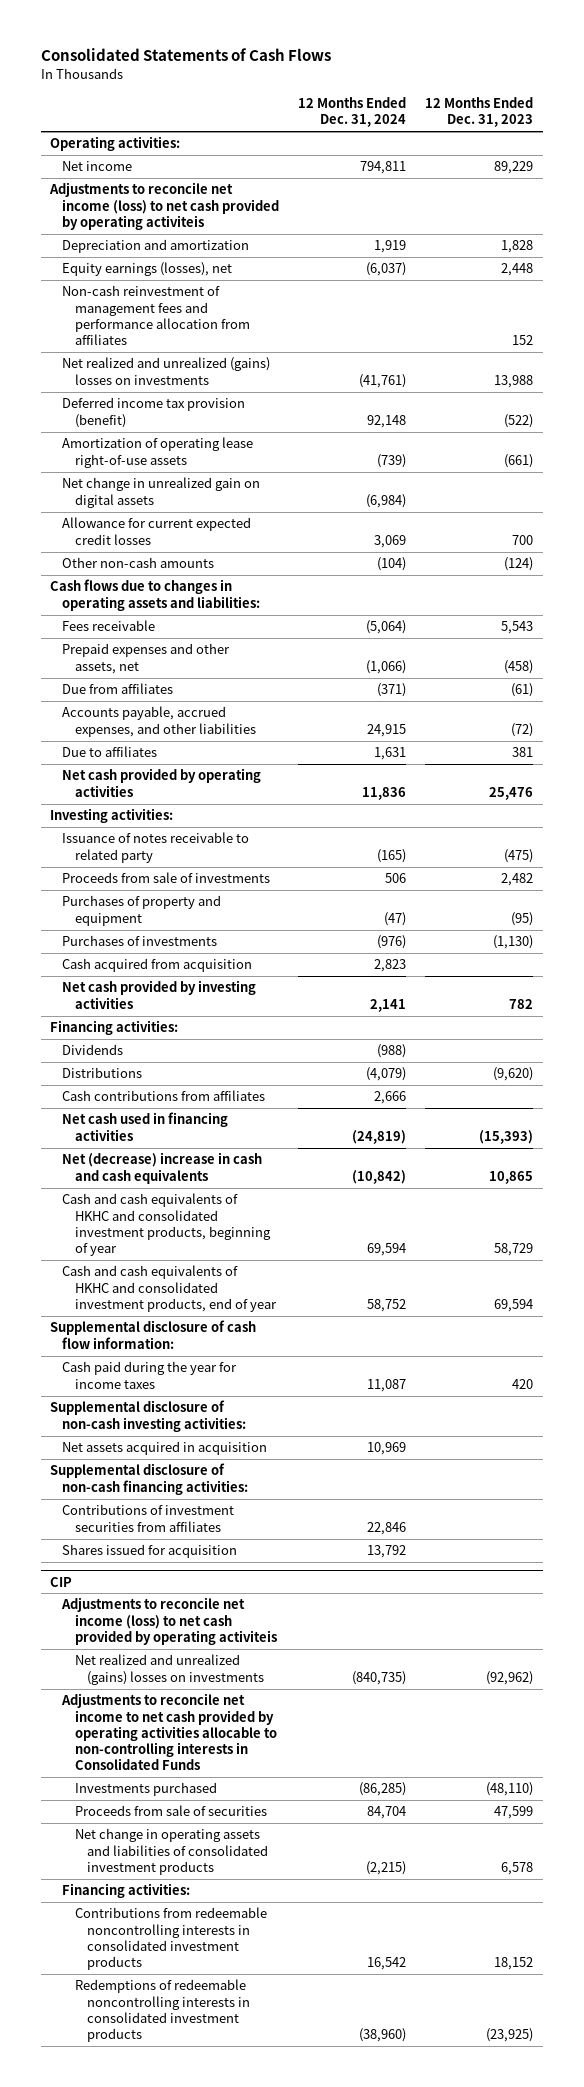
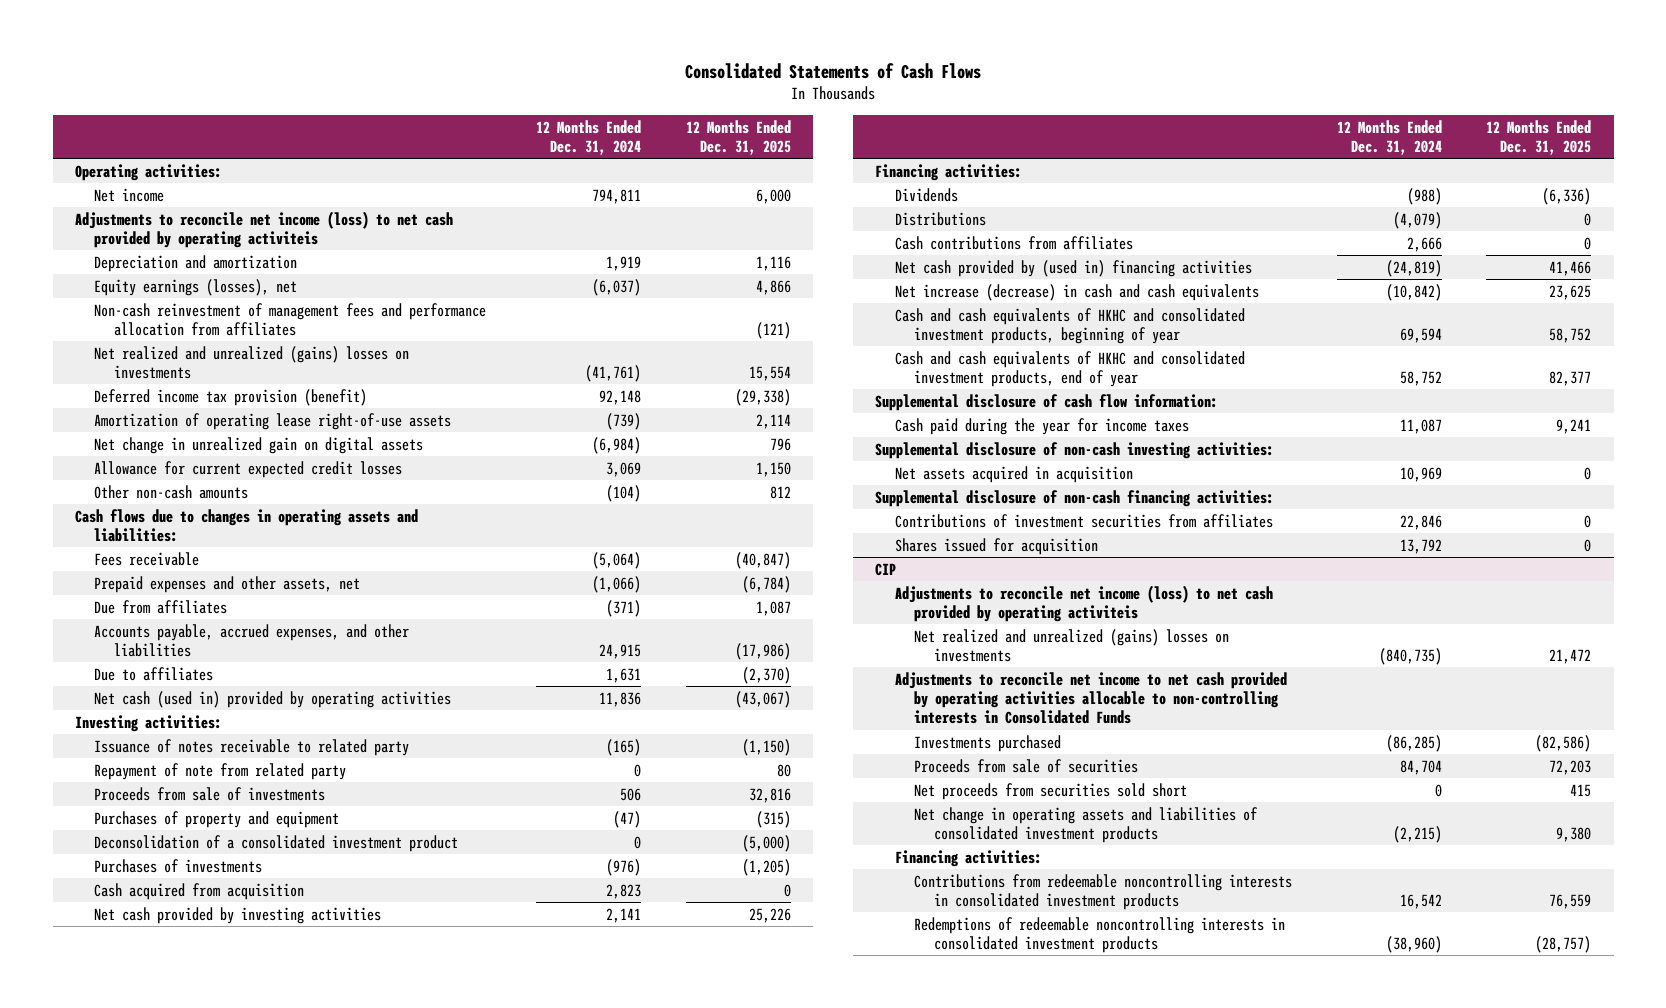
- | 12 Months Ended Dec. 31, 2024 | 12 Months Ended Dec. 31, 2023
+ | 12 Months Ended Dec. 31, 2024 | 12 Months Ended Dec. 31, 2025
- Net cash provided by operating activities | 11,836 | 25,476
+ Net cash (used in) provided by operating activities | 11,836 | (43,067)
+ Repayment of note from related party | 0 | 80
+ Deconsolidation of a consolidated investment product | 0 | (5,000)
- Net cash used in financing activities | (24,819) | (15,393)
- Net (decrease) increase in cash and cash equivalents | (10,842) | 10,865
+ Net cash provided by (used in) financing activities | (24,819) | 41,466
+ Net increase (decrease) in cash and cash equivalents | (10,842) | 23,625
@ CIP
+ Net proceeds from securities sold short | 0 | 415

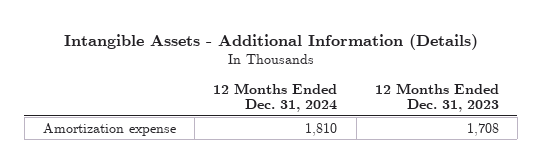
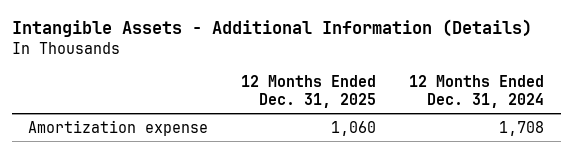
- | 12 Months Ended Dec. 31, 2024 | 12 Months Ended Dec. 31, 2023
+ | 12 Months Ended Dec. 31, 2025 | 12 Months Ended Dec. 31, 2024
- Amortization expense | 1,810 | 1,708
+ Amortization expense | 1,060 | 1,708

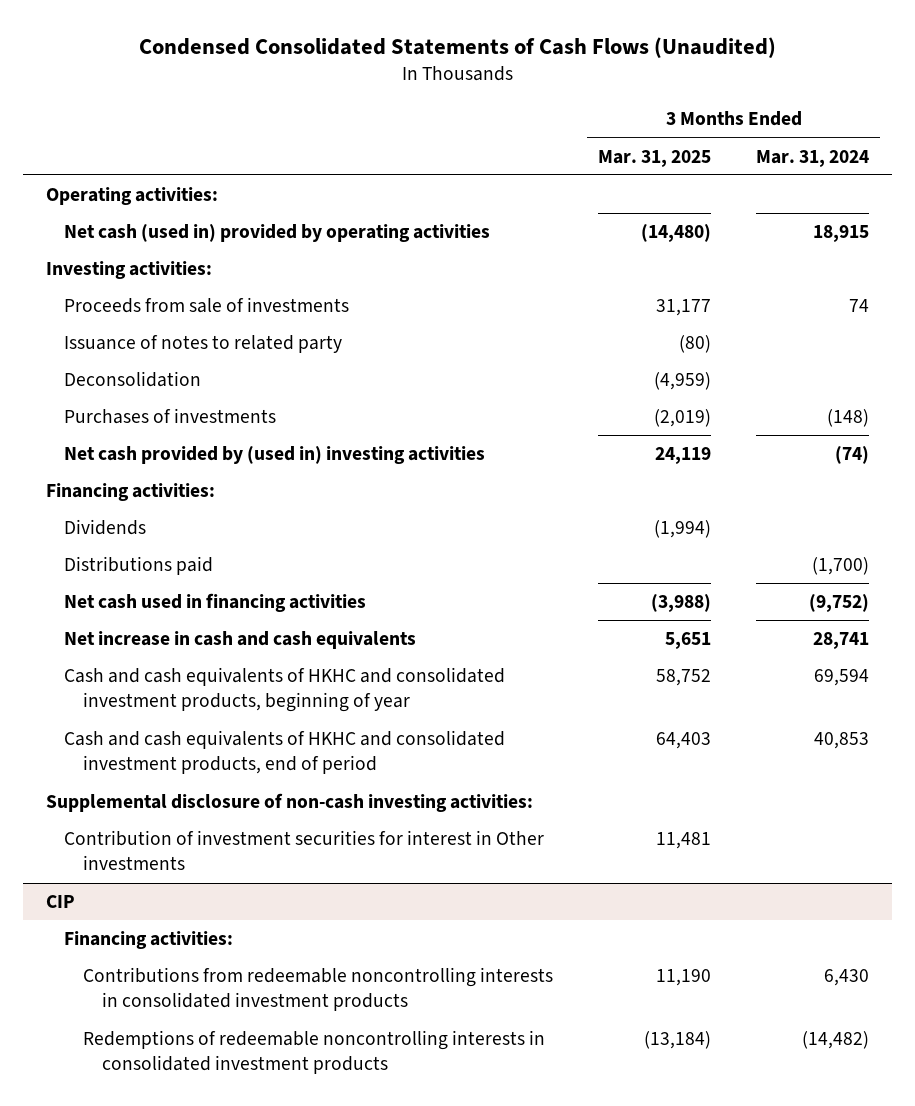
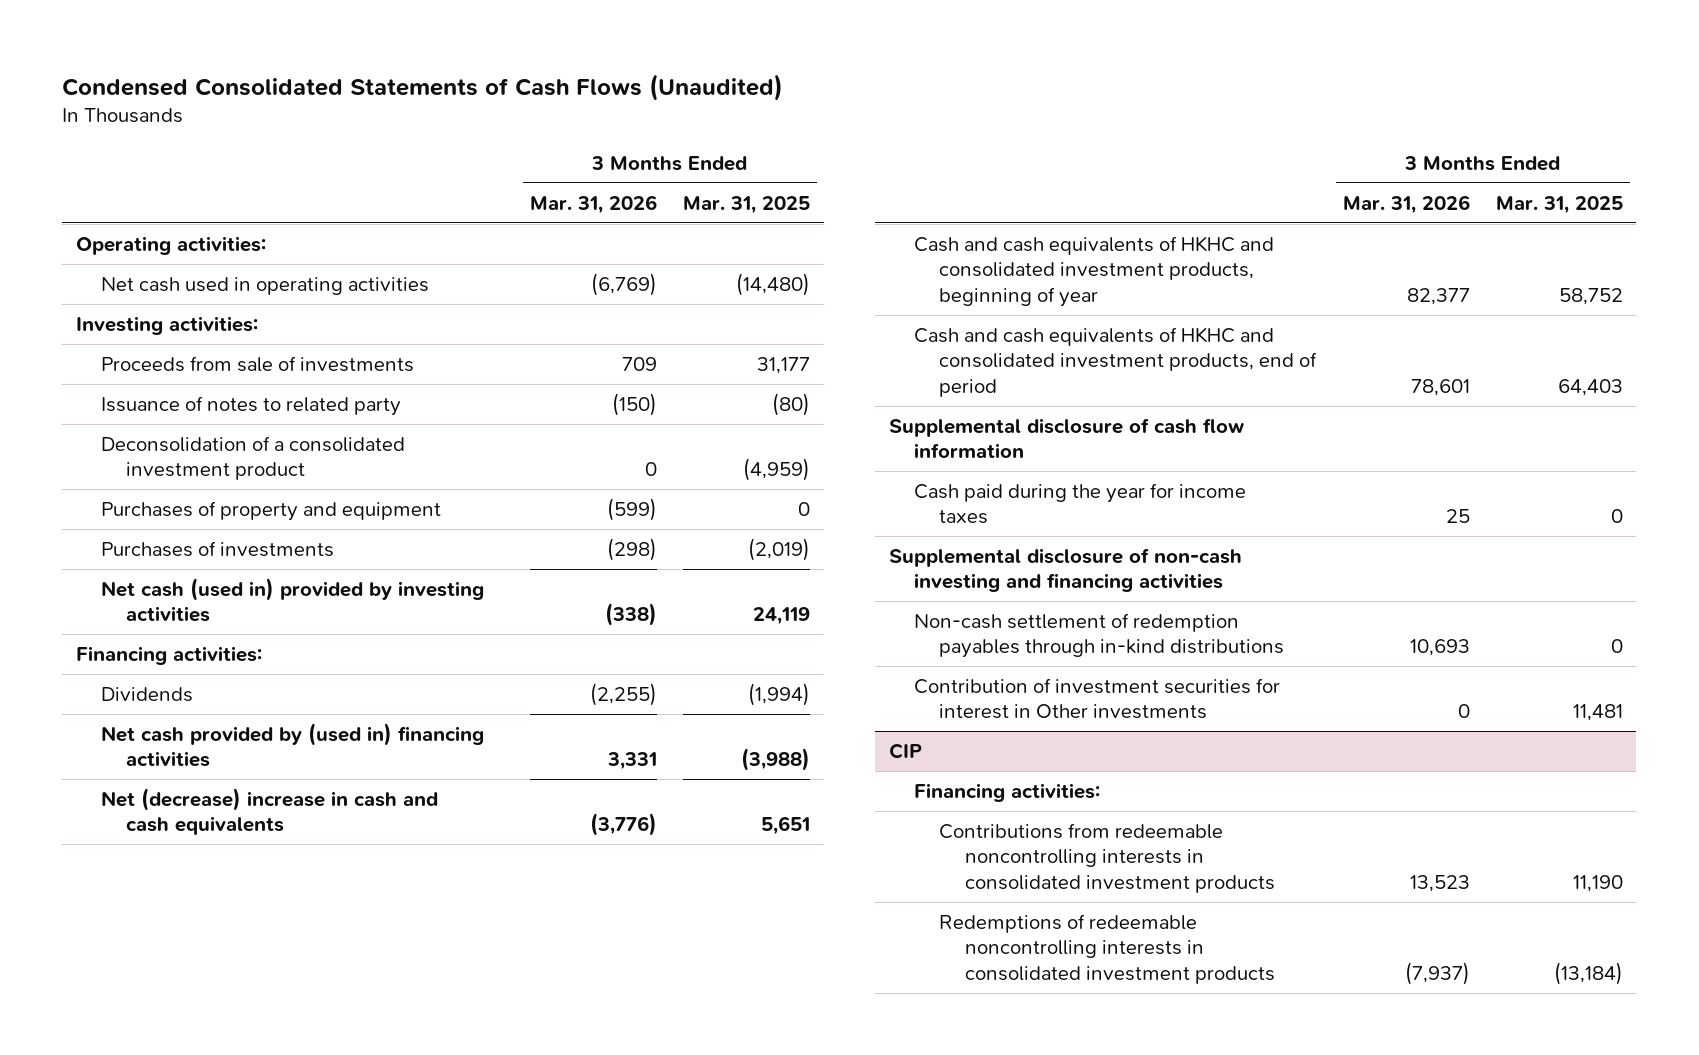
- | 3 Months Ended Mar. 31, 2025 | 3 Months Ended Mar. 31, 2024
+ | 3 Months Ended Mar. 31, 2026 | 3 Months Ended Mar. 31, 2025
- Net cash (used in) provided by operating activities | (14,480) | 18,915
+ Net cash used in operating activities | (6,769) | (14,480)
- Deconsolidation | (4,959) |
+ Deconsolidation of a consolidated investment product | 0 | (4,959)
+ Purchases of property and equipment | (599) | 0
- Net cash provided by (used in) investing activities | 24,119 | (74)
+ Net cash (used in) provided by investing activities | (338) | 24,119
- Distributions paid | | (1,700)
- Net cash used in financing activities | (3,988) | (9,752)
- Net increase in cash and cash equivalents | 5,651 | 28,741
+ Net cash provided by (used in) financing activities | 3,331 | (3,988)
+ Net (decrease) increase in cash and cash equivalents | (3,776) | 5,651
- Supplemental disclosure of non-cash investing activities:
+ Supplemental disclosure of cash flow information
+ Cash paid during the year for income taxes | 25 | 0
+ Supplemental disclosure of non-cash investing and financing activities
+ Non-cash settlement of redemption payables through in-kind distributions | 10,693 | 0

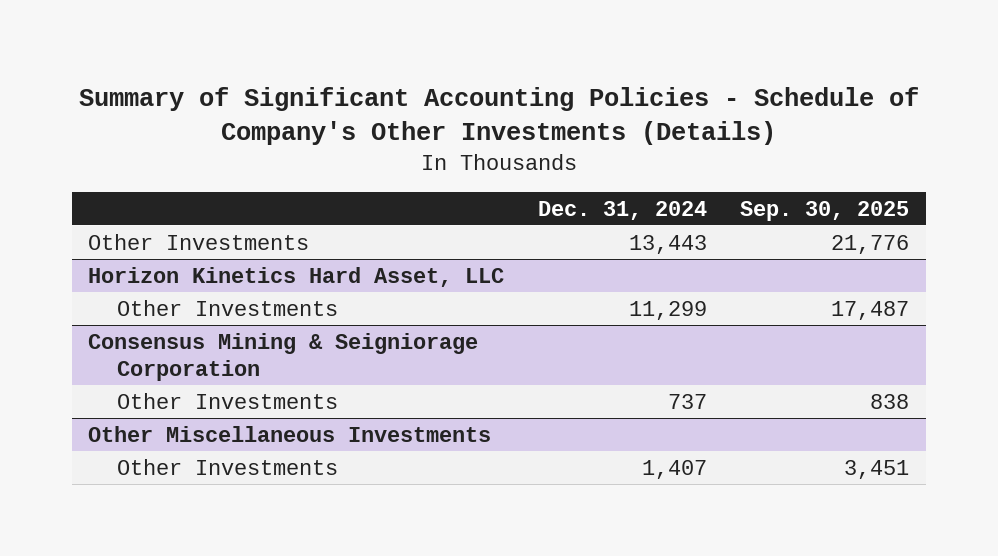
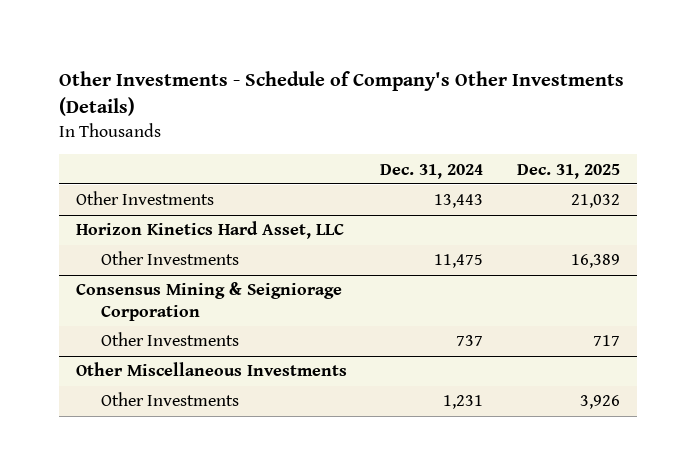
- Summary of Significant Accounting Policies - Schedule of Company's Other Investments (Details)
+ Other Investments - Schedule of Company's Other Investments (Details)
- | Dec. 31, 2024 | Sep. 30, 2025
+ | Dec. 31, 2024 | Dec. 31, 2025
@ Horizon Kinetics Hard Asset, LLC
- Other Investments | 11,299 | 17,487
+ Other Investments | 11,475 | 16,389
@ Other Miscellaneous Investments
- Other Investments | 1,407 | 3,451
+ Other Investments | 1,231 | 3,926

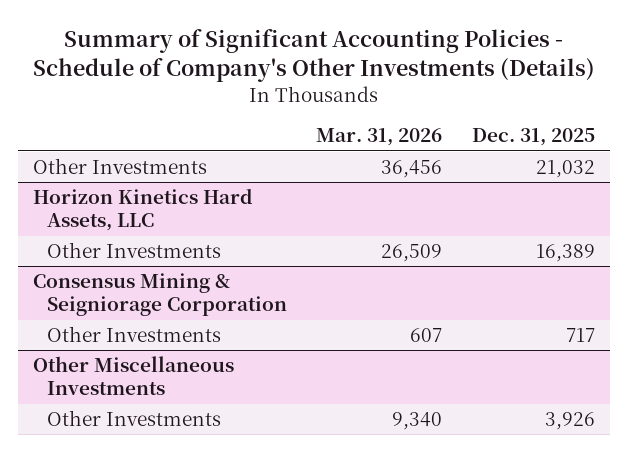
- Other Investments - Schedule of Company's Other Investments (Details)
+ Summary of Significant Accounting Policies - Schedule of Company's Other Investments (Details)
- | Dec. 31, 2024 | Dec. 31, 2025
+ | Mar. 31, 2026 | Dec. 31, 2025
- Horizon Kinetics Hard Asset, LLC
+ Horizon Kinetics Hard Assets, LLC

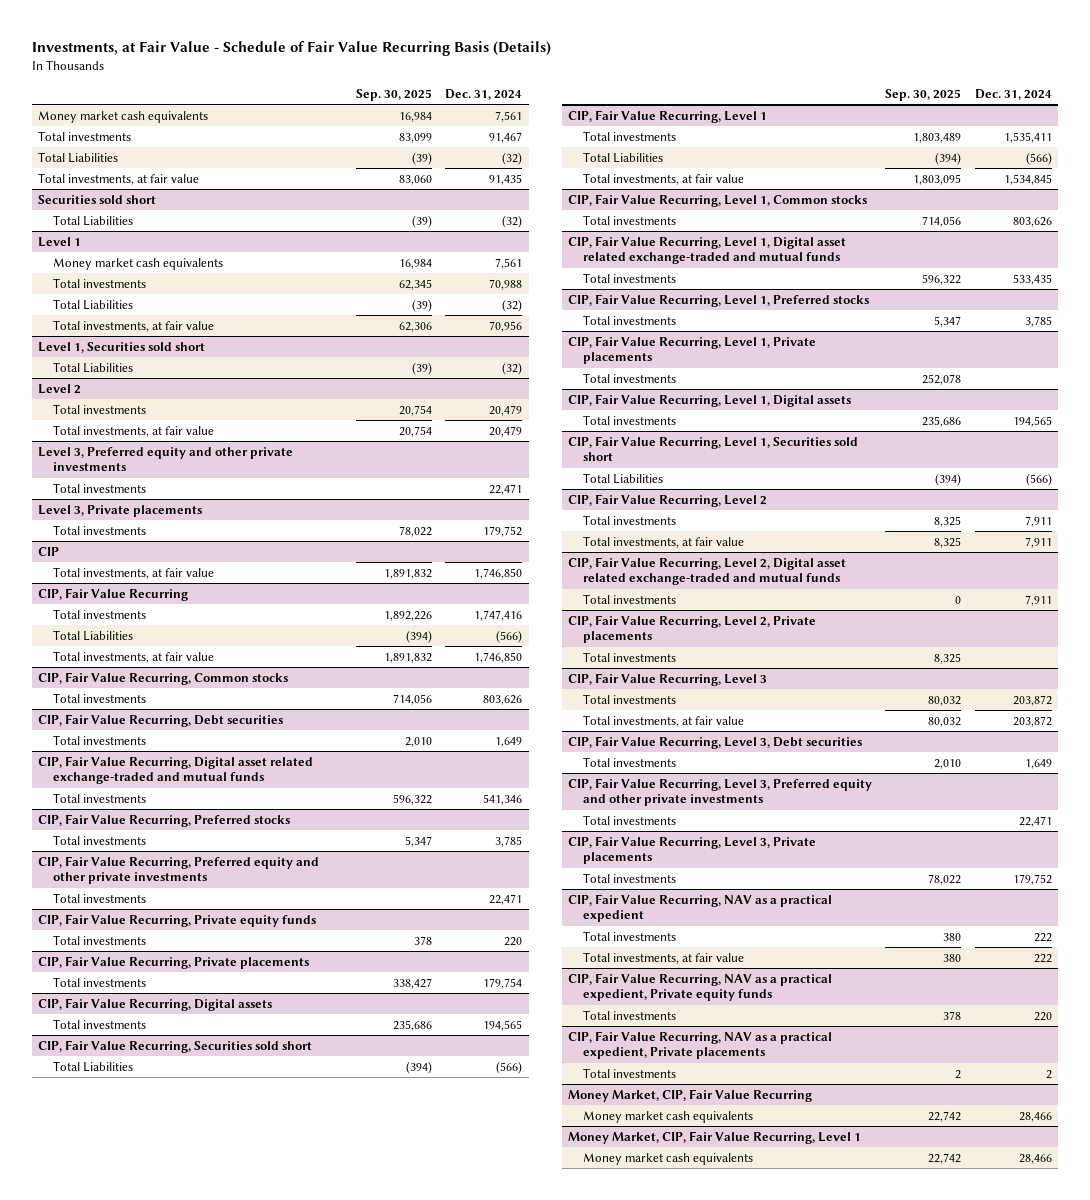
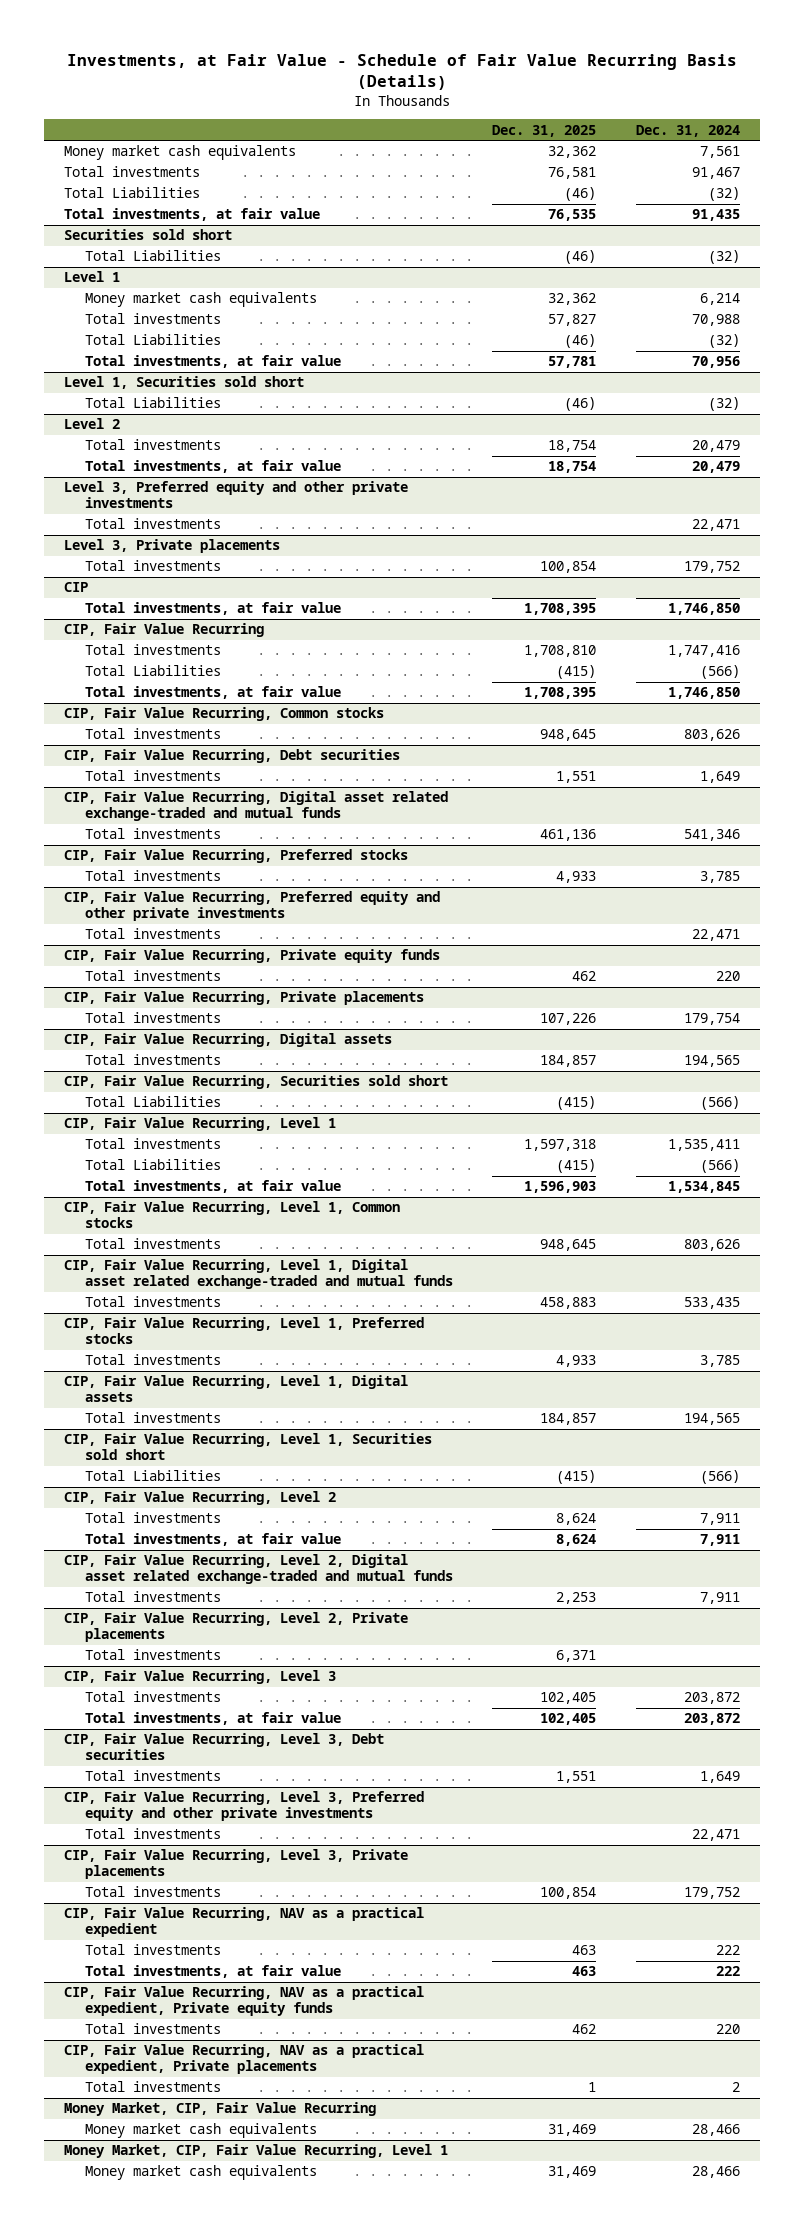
- | Sep. 30, 2025 | Dec. 31, 2024
+ | Dec. 31, 2025 | Dec. 31, 2024
@ Level 1
- Money market cash equivalents | 16,984 | 7,561
+ Money market cash equivalents | 32,362 | 6,214
- CIP, Fair Value Recurring, Level 1, Private placements
- Total investments | 252,078 |

